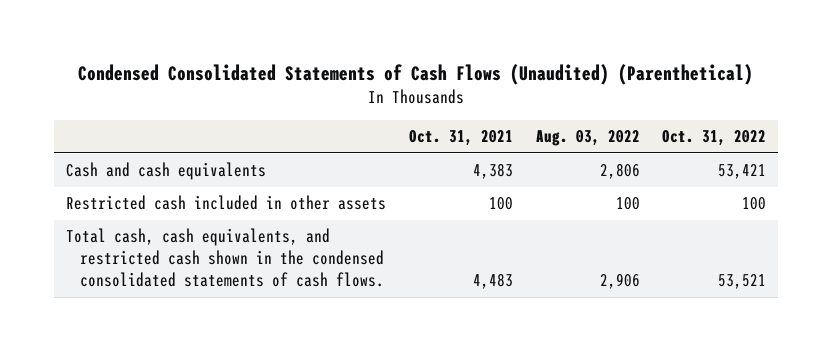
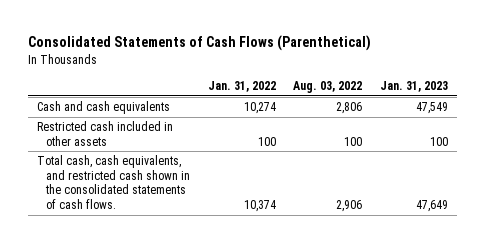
- Condensed Consolidated Statements of Cash Flows (Unaudited) (Parenthetical)
+ Consolidated Statements of Cash Flows (Parenthetical)
- | Oct. 31, 2021 | Aug. 03, 2022 | Oct. 31, 2022
+ | Jan. 31, 2022 | Aug. 03, 2022 | Jan. 31, 2023
- Total cash, cash equivalents, and restricted cash shown in the condensed consolidated statements of cash flows. | 4,483 | 2,906 | 53,521
+ Total cash, cash equivalents, and restricted cash shown in the consolidated statements of cash flows. | 10,374 | 2,906 | 47,649

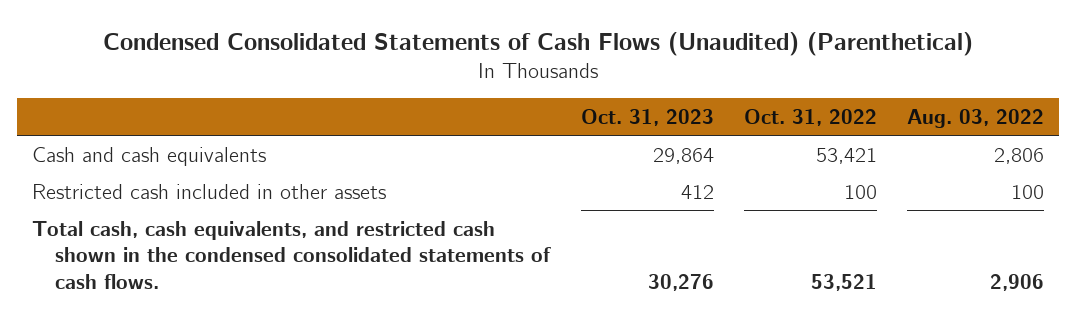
- Consolidated Statements of Cash Flows (Parenthetical)
+ Condensed Consolidated Statements of Cash Flows (Unaudited) (Parenthetical)
- | Jan. 31, 2022 | Aug. 03, 2022 | Jan. 31, 2023
+ | Oct. 31, 2023 | Oct. 31, 2022 | Aug. 03, 2022
- Total cash, cash equivalents, and restricted cash shown in the consolidated statements of cash flows. | 10,374 | 2,906 | 47,649
+ Total cash, cash equivalents, and restricted cash shown in the condensed consolidated statements of cash flows. | 30,276 | 53,521 | 2,906

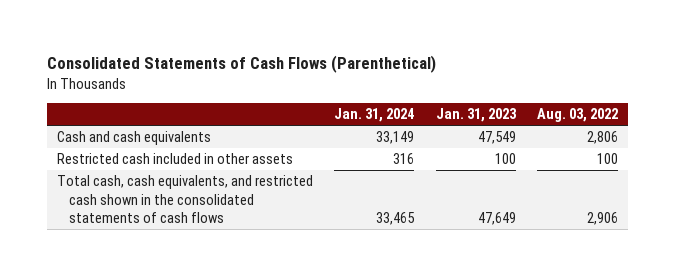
- Condensed Consolidated Statements of Cash Flows (Unaudited) (Parenthetical)
+ Consolidated Statements of Cash Flows (Parenthetical)
- | Oct. 31, 2023 | Oct. 31, 2022 | Aug. 03, 2022
+ | Jan. 31, 2024 | Jan. 31, 2023 | Aug. 03, 2022
- Total cash, cash equivalents, and restricted cash shown in the condensed consolidated statements of cash flows. | 30,276 | 53,521 | 2,906
+ Total cash, cash equivalents, and restricted cash shown in the consolidated statements of cash flows | 33,465 | 47,649 | 2,906

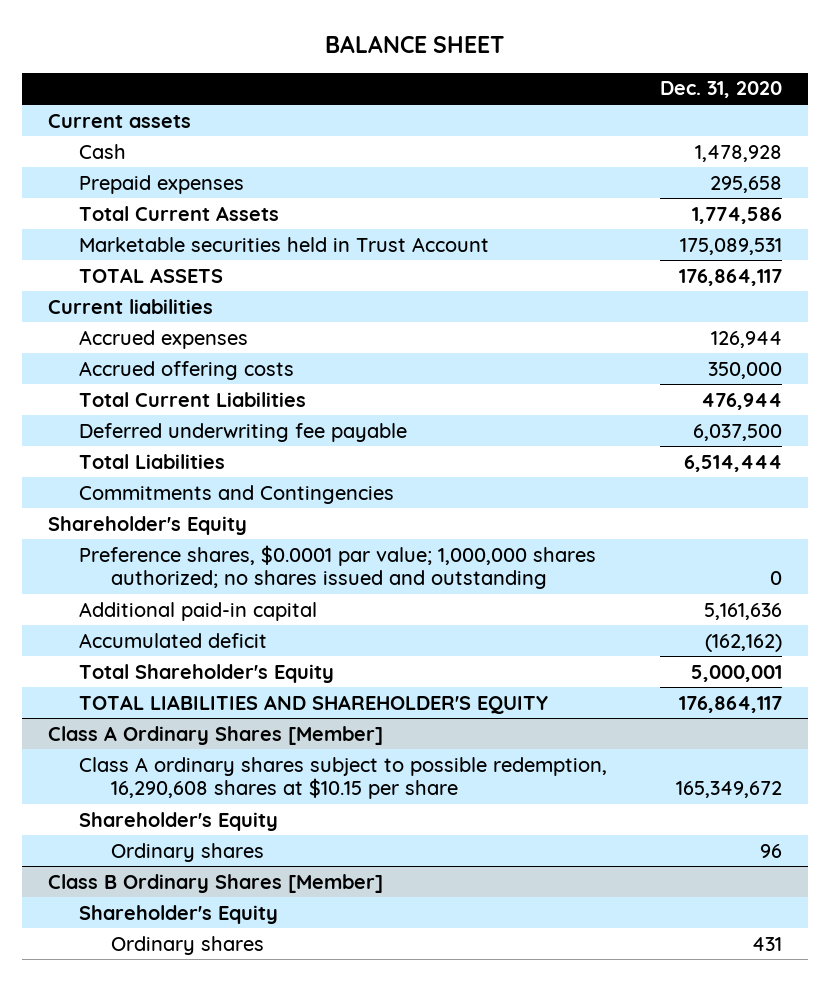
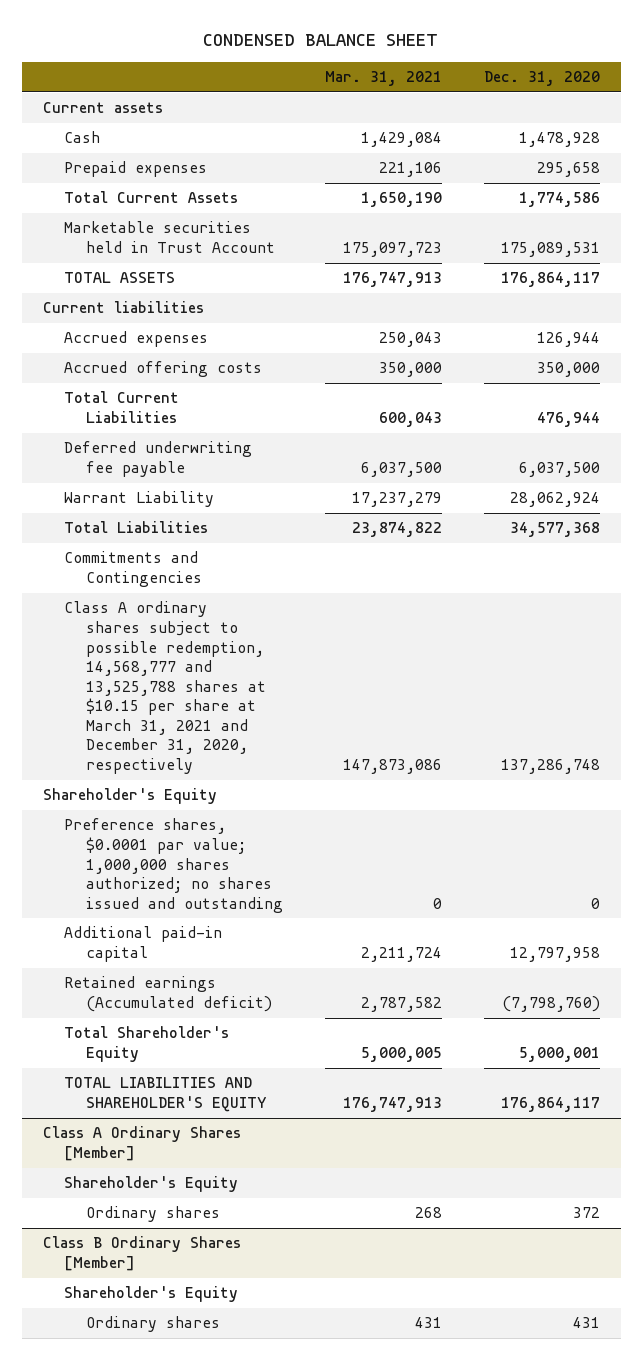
- BALANCE SHEET
+ CONDENSED BALANCE SHEET
- | Dec. 31, 2020
+ | Mar. 31, 2021 | Dec. 31, 2020
- Total Liabilities | 6,514,444
+ Warrant Liability | 17,237,279 | 28,062,924
+ Total Liabilities | 23,874,822 | 34,577,368
+ Class A ordinary shares subject to possible redemption, 14,568,777 and 13,525,788 shares at $10.15 per share at March 31, 2021 and December 31, 2020, respectively | 147,873,086 | 137,286,748
- Additional paid-in capital | 5,161,636
- Accumulated deficit | (162,162)
+ Additional paid-in capital | 2,211,724 | 12,797,958
+ Retained earnings (Accumulated deficit) | 2,787,582 | (7,798,760)
@ Class A Ordinary Shares [Member]
- Class A ordinary shares subject to possible redemption, 16,290,608 shares at $10.15 per share | 165,349,672
- Ordinary shares | 96
+ Ordinary shares | 268 | 372

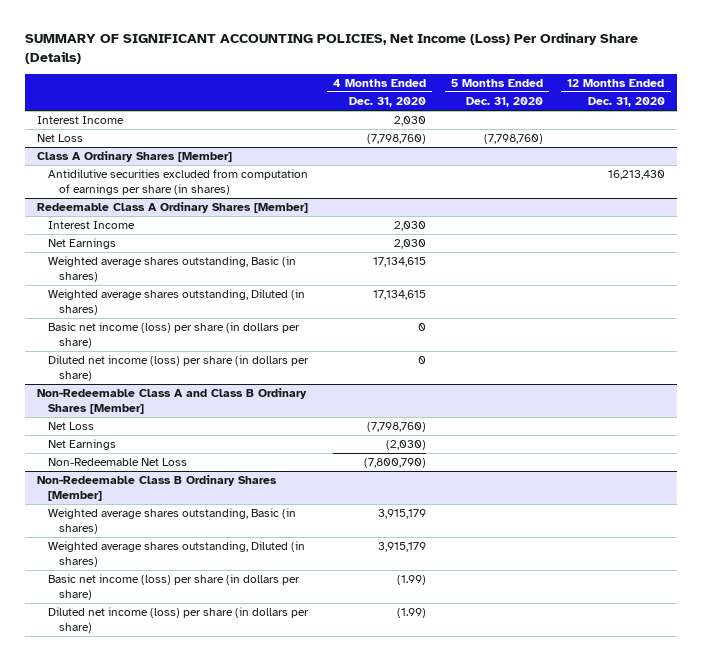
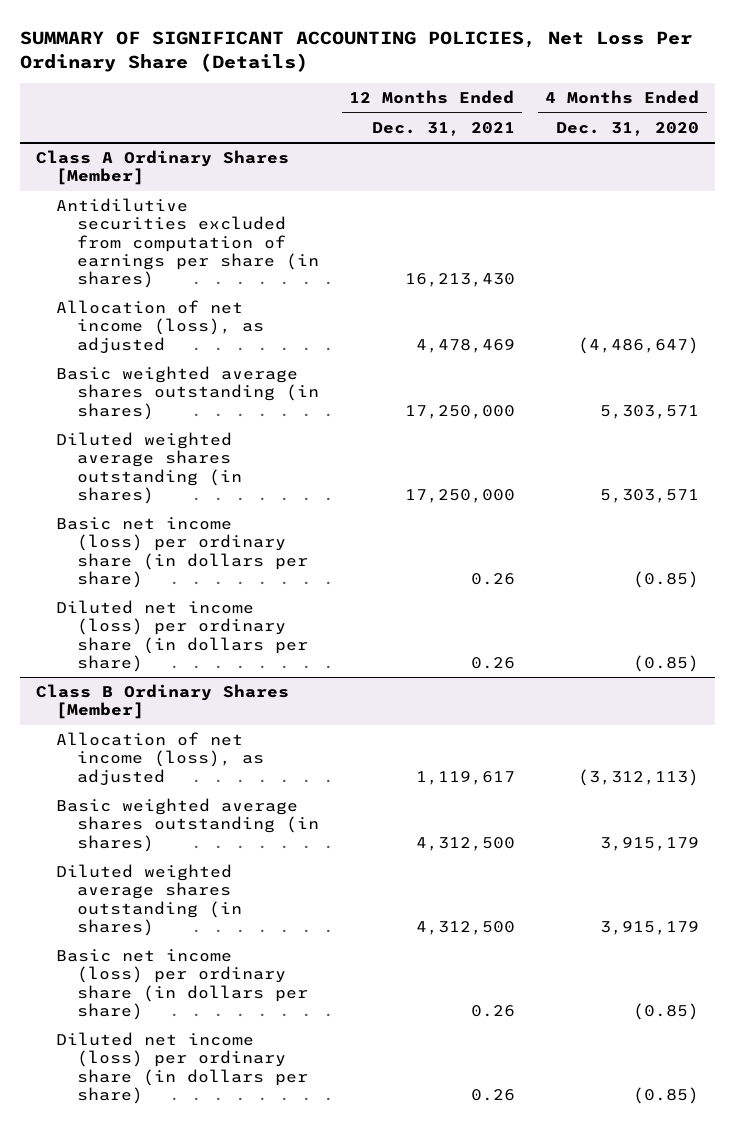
- SUMMARY OF SIGNIFICANT ACCOUNTING POLICIES, Net Income (Loss) Per Ordinary Share (Details)
+ SUMMARY OF SIGNIFICANT ACCOUNTING POLICIES, Net Loss Per Ordinary Share (Details)
- | 4 Months Ended Dec. 31, 2020 | 5 Months Ended Dec. 31, 2020 | 12 Months Ended Dec. 31, 2020
+ | 12 Months Ended Dec. 31, 2021 | 4 Months Ended Dec. 31, 2020
- Interest Income | 2,030 | |
- Net Loss | (7,798,760) | (7,798,760) |
- Redeemable Class A Ordinary Shares [Member]
- Interest Income | 2,030 | |
- Net Earnings | 2,030 | |
- Weighted average shares outstanding, Basic (in shares) | 17,134,615 | |
- Weighted average shares outstanding, Diluted (in shares) | 17,134,615 | |
- Basic net income (loss) per share (in dollars per share) | 0 | |
- Diluted net income (loss) per share (in dollars per share) | 0 | |
- Non-Redeemable Class A and Class B Ordinary Shares [Member]
- Net Loss | (7,798,760) | |
- Net Earnings | (2,030) | |
- Non-Redeemable Net Loss | (7,800,790) | |
- Non-Redeemable Class B Ordinary Shares [Member]
- Weighted average shares outstanding, Basic (in shares) | 3,915,179 | |
- Weighted average shares outstanding, Diluted (in shares) | 3,915,179 | |
- Basic net income (loss) per share (in dollars per share) | (1.99) | |
- Diluted net income (loss) per share (in dollars per share) | (1.99) | |
@ Class A Ordinary Shares [Member]
+ Allocation of net income (loss), as adjusted | 4,478,469 | (4,486,647)
+ Basic weighted average shares outstanding (in shares) | 17,250,000 | 5,303,571
+ Diluted weighted average shares outstanding (in shares) | 17,250,000 | 5,303,571
+ Basic net income (loss) per ordinary share (in dollars per share) | 0.26 | (0.85)
+ Diluted net income (loss) per ordinary share (in dollars per share) | 0.26 | (0.85)
+ Class B Ordinary Shares [Member]
+ Allocation of net income (loss), as adjusted | 1,119,617 | (3,312,113)
+ Basic weighted average shares outstanding (in shares) | 4,312,500 | 3,915,179
+ Diluted weighted average shares outstanding (in shares) | 4,312,500 | 3,915,179
+ Basic net income (loss) per ordinary share (in dollars per share) | 0.26 | (0.85)
+ Diluted net income (loss) per ordinary share (in dollars per share) | 0.26 | (0.85)

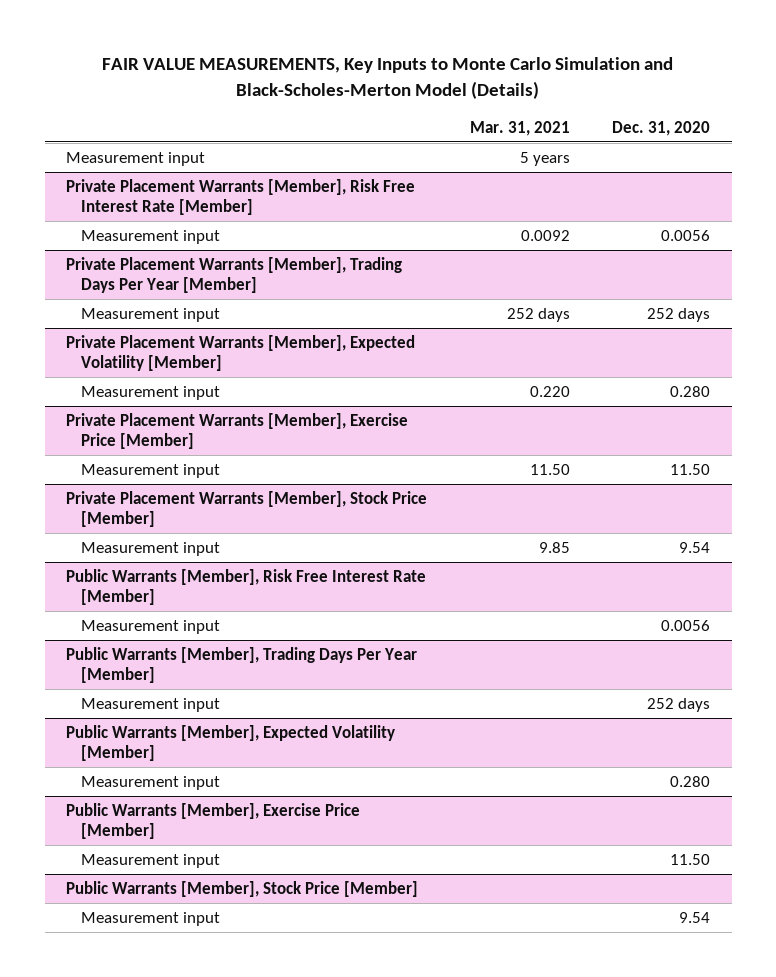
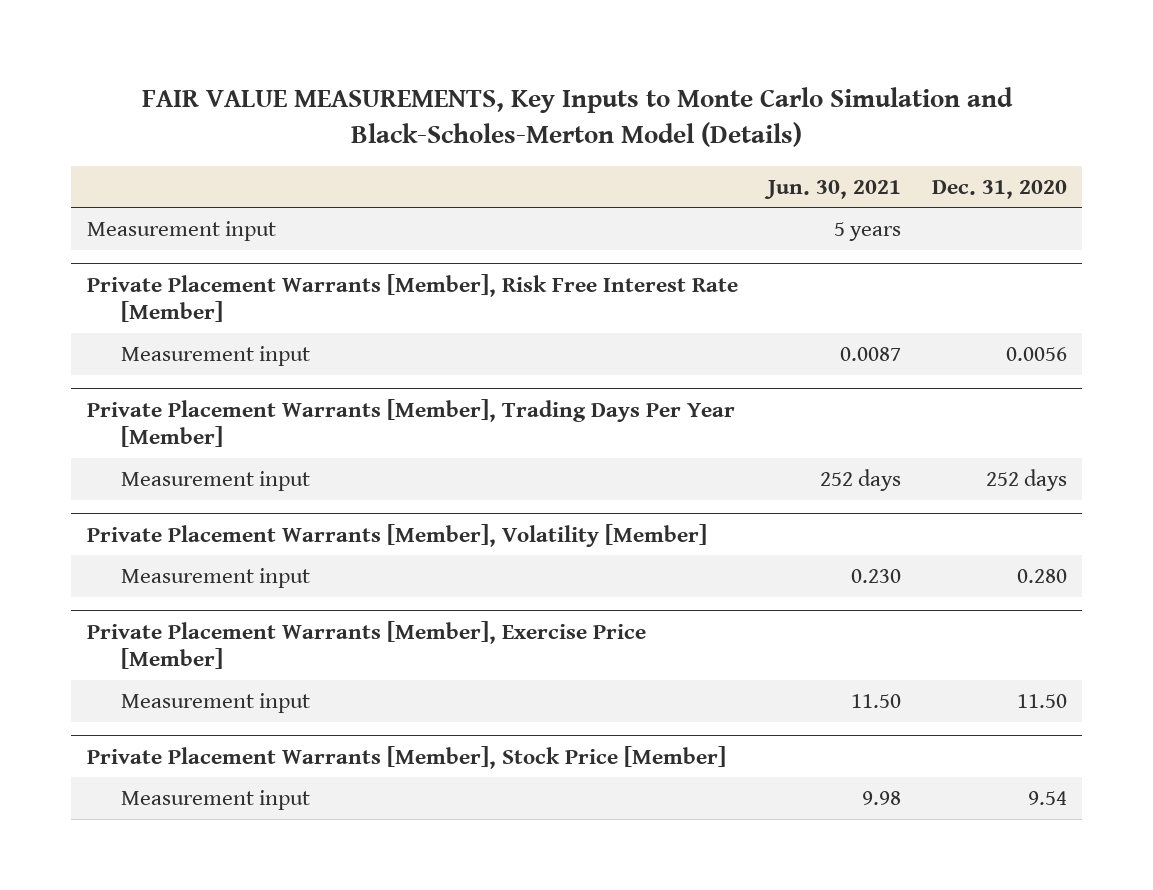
- | Mar. 31, 2021 | Dec. 31, 2020
+ | Jun. 30, 2021 | Dec. 31, 2020
- Private Placement Warrants [Member], Expected Volatility [Member]
+ Private Placement Warrants [Member], Volatility [Member]
- Public Warrants [Member], Risk Free Interest Rate [Member]
- Measurement input | | 0.0056
- Public Warrants [Member], Trading Days Per Year [Member]
- Measurement input | | 252 days
- Public Warrants [Member], Expected Volatility [Member]
- Measurement input | | 0.280
- Public Warrants [Member], Exercise Price [Member]
- Measurement input | | 11.50
- Public Warrants [Member], Stock Price [Member]
- Measurement input | | 9.54

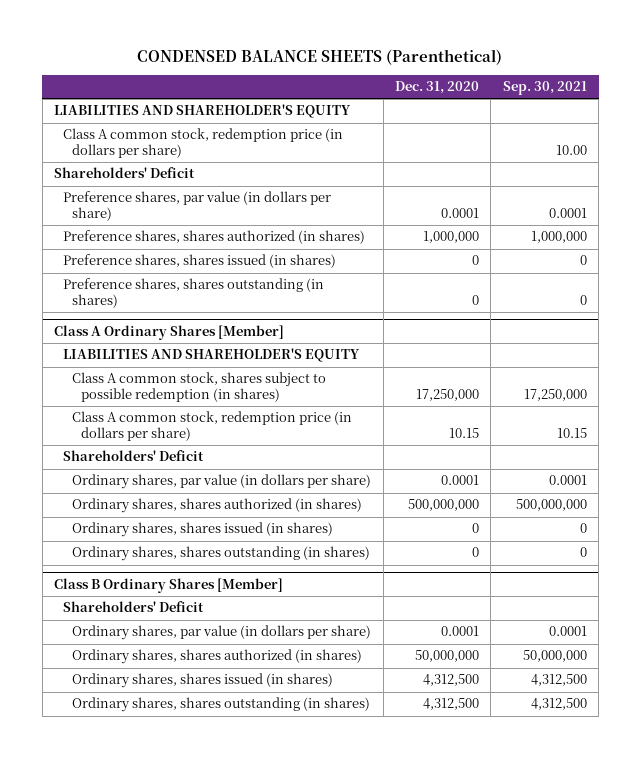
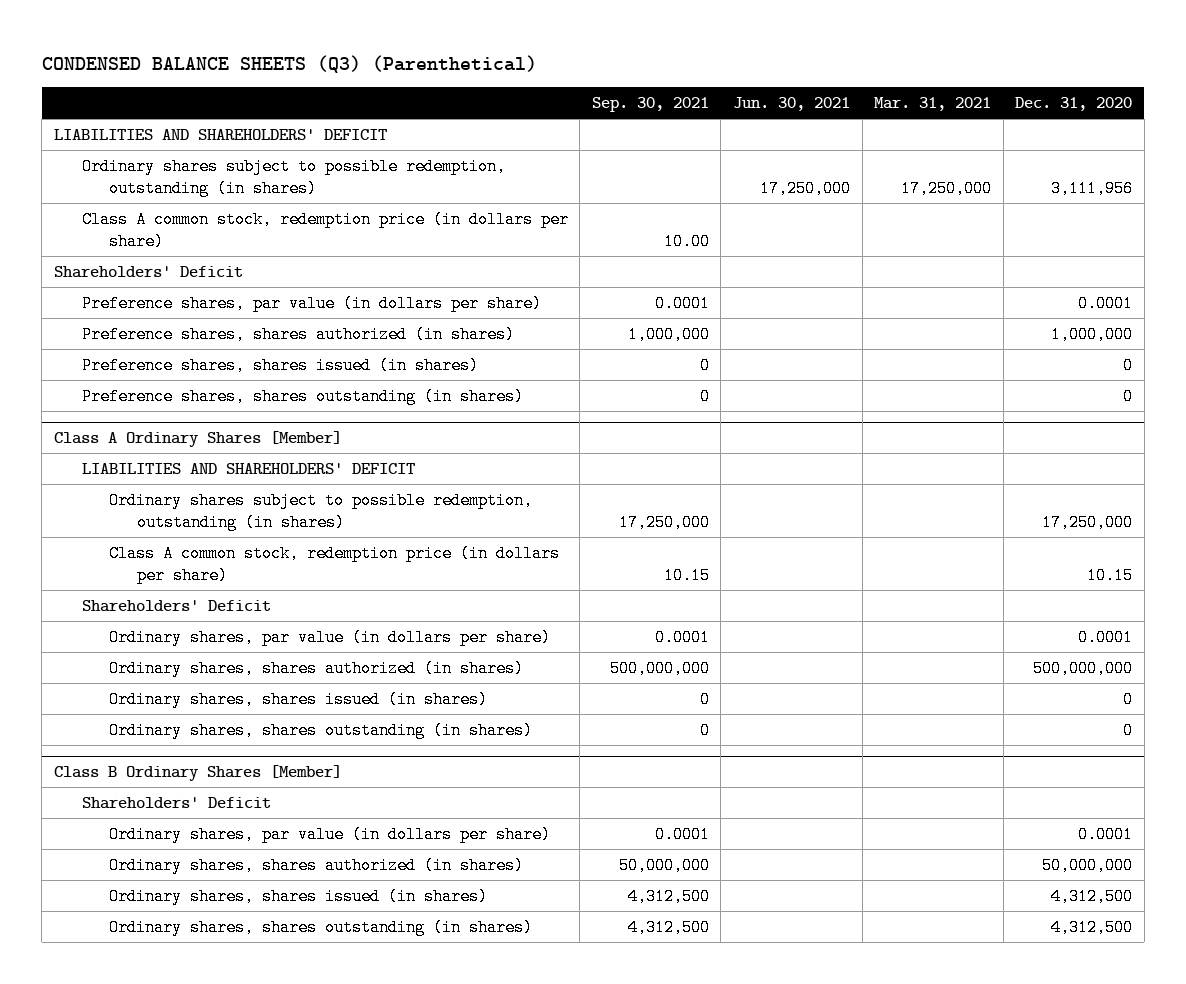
- CONDENSED BALANCE SHEETS (Parenthetical)
+ CONDENSED BALANCE SHEETS (Q3) (Parenthetical)
- | Dec. 31, 2020 | Sep. 30, 2021
+ | Sep. 30, 2021 | Jun. 30, 2021 | Mar. 31, 2021 | Dec. 31, 2020
- LIABILITIES AND SHAREHOLDER'S EQUITY
+ LIABILITIES AND SHAREHOLDERS' DEFICIT
+ Ordinary shares subject to possible redemption, outstanding (in shares) | | 17,250,000 | 17,250,000 | 3,111,956
@ Class A Ordinary Shares [Member]
- LIABILITIES AND SHAREHOLDER'S EQUITY
- Class A common stock, shares subject to possible redemption (in shares) | 17,250,000 | 17,250,000
+ LIABILITIES AND SHAREHOLDERS' DEFICIT
+ Ordinary shares subject to possible redemption, outstanding (in shares) | 17,250,000 | | | 17,250,000

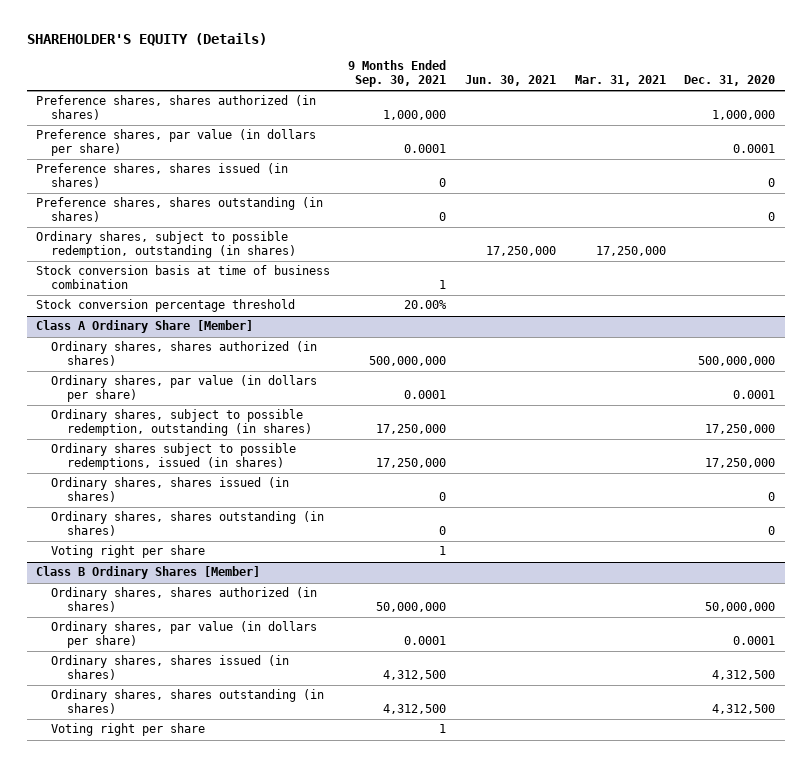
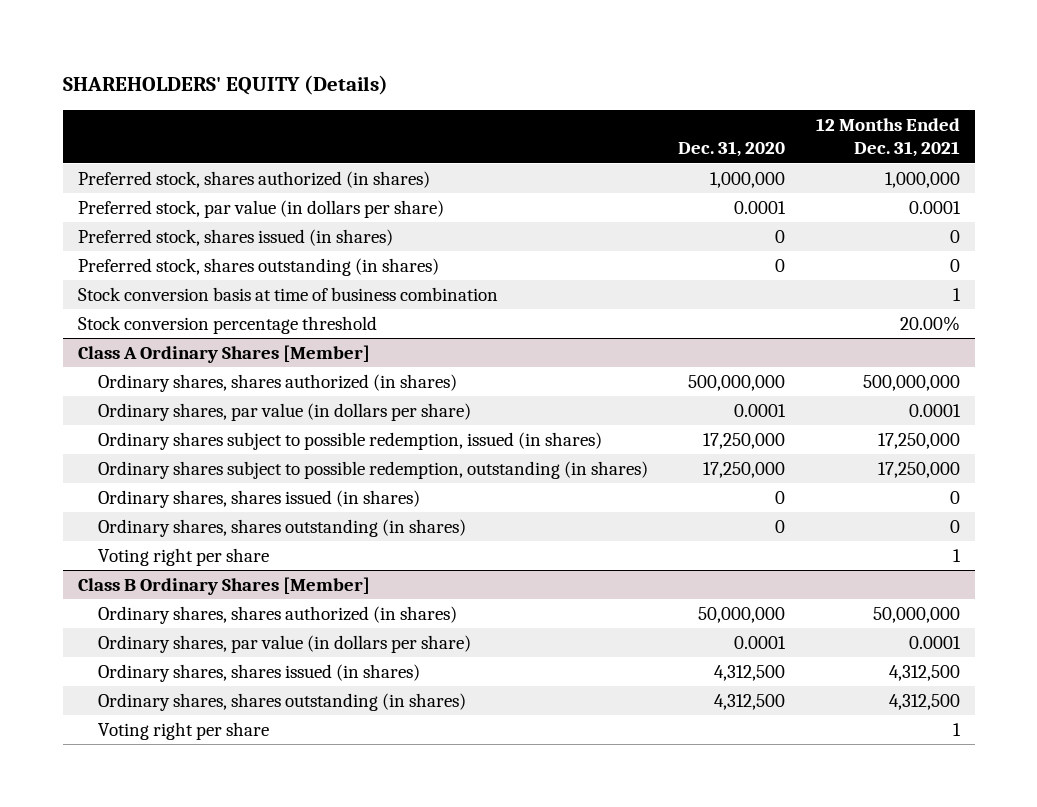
- SHAREHOLDER'S EQUITY (Details)
+ SHAREHOLDERS' EQUITY (Details)
- | 9 Months Ended Sep. 30, 2021 | Jun. 30, 2021 | Mar. 31, 2021 | Dec. 31, 2020
+ | Dec. 31, 2020 | 12 Months Ended Dec. 31, 2021
- Preference shares, shares authorized (in shares) | 1,000,000 | | | 1,000,000
- Preference shares, par value (in dollars per share) | 0.0001 | | | 0.0001
- Preference shares, shares issued (in shares) | 0 | | | 0
- Preference shares, shares outstanding (in shares) | 0 | | | 0
- Ordinary shares, subject to possible redemption, outstanding (in shares) | | 17,250,000 | 17,250,000 |
+ Preferred stock, shares authorized (in shares) | 1,000,000 | 1,000,000
+ Preferred stock, par value (in dollars per share) | 0.0001 | 0.0001
+ Preferred stock, shares issued (in shares) | 0 | 0
+ Preferred stock, shares outstanding (in shares) | 0 | 0
- Class A Ordinary Share [Member]
+ Class A Ordinary Shares [Member]
- Ordinary shares, subject to possible redemption, outstanding (in shares) | 17,250,000 | | | 17,250,000
- Ordinary shares subject to possible redemptions, issued (in shares) | 17,250,000 | | | 17,250,000
+ Ordinary shares subject to possible redemption, issued (in shares) | 17,250,000 | 17,250,000
+ Ordinary shares subject to possible redemption, outstanding (in shares) | 17,250,000 | 17,250,000

